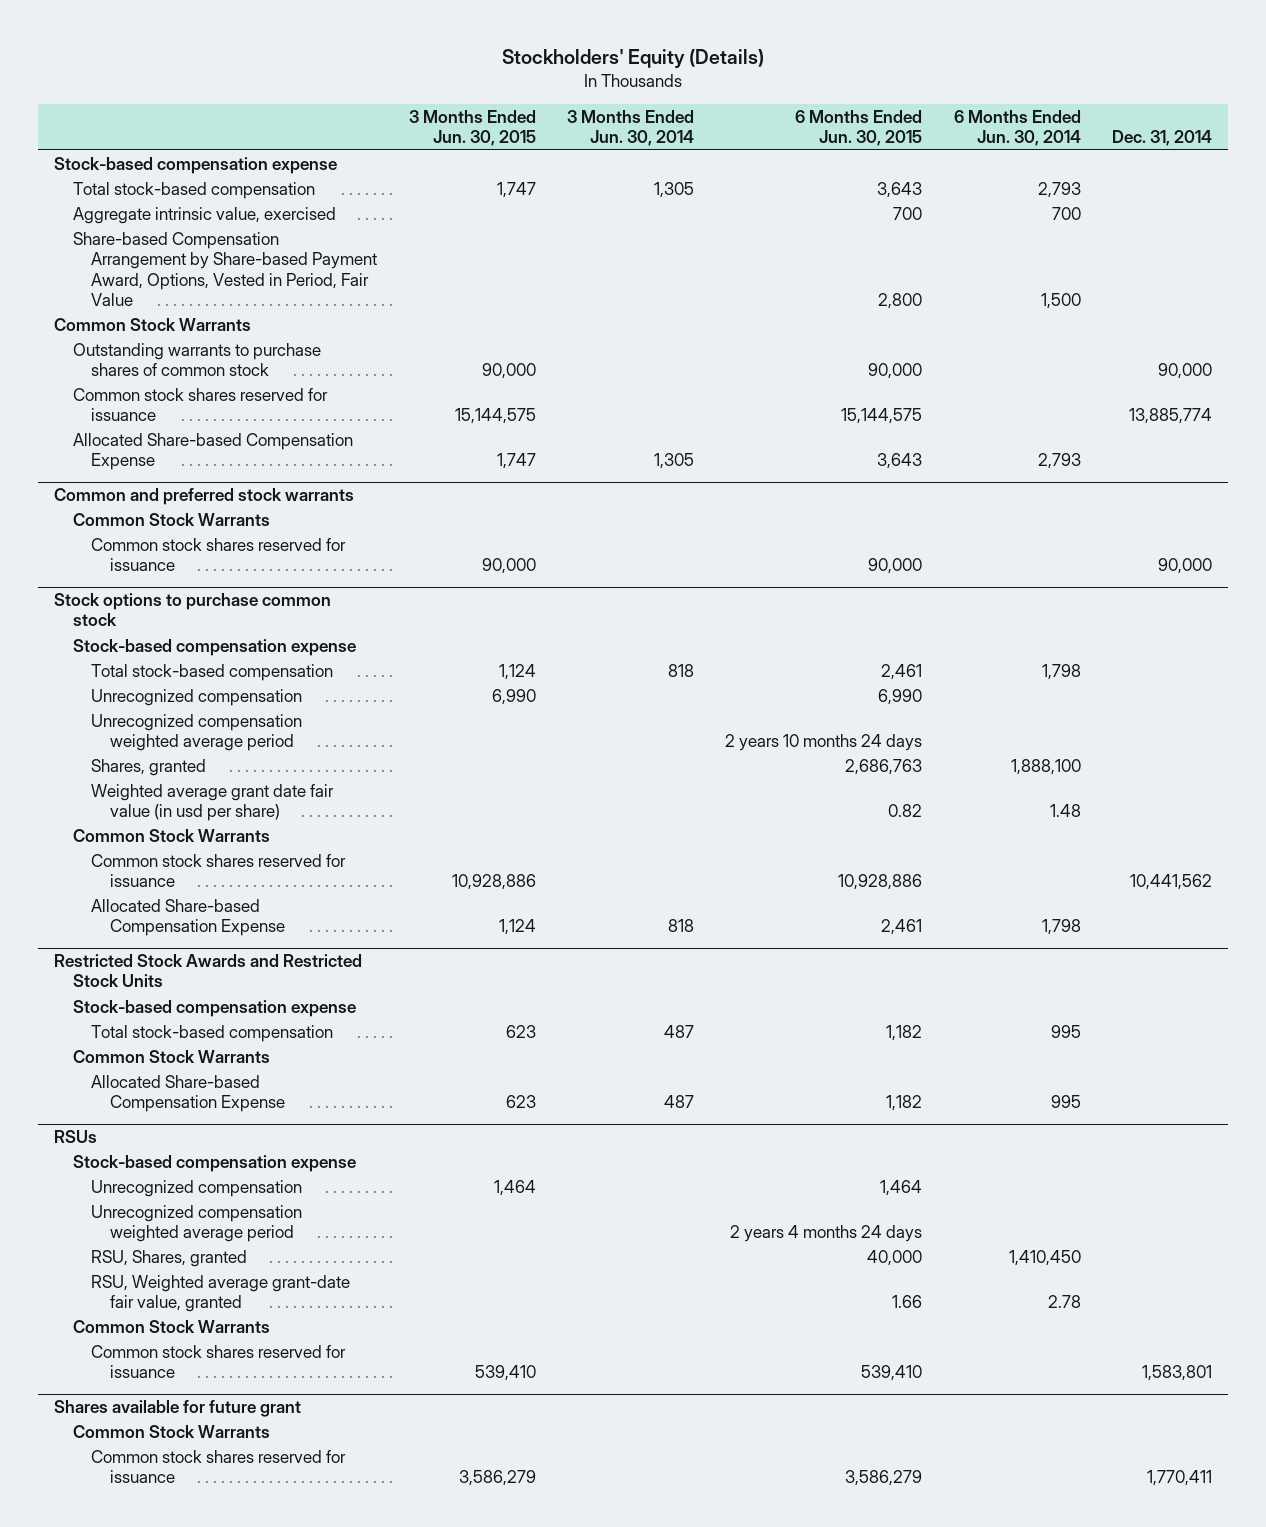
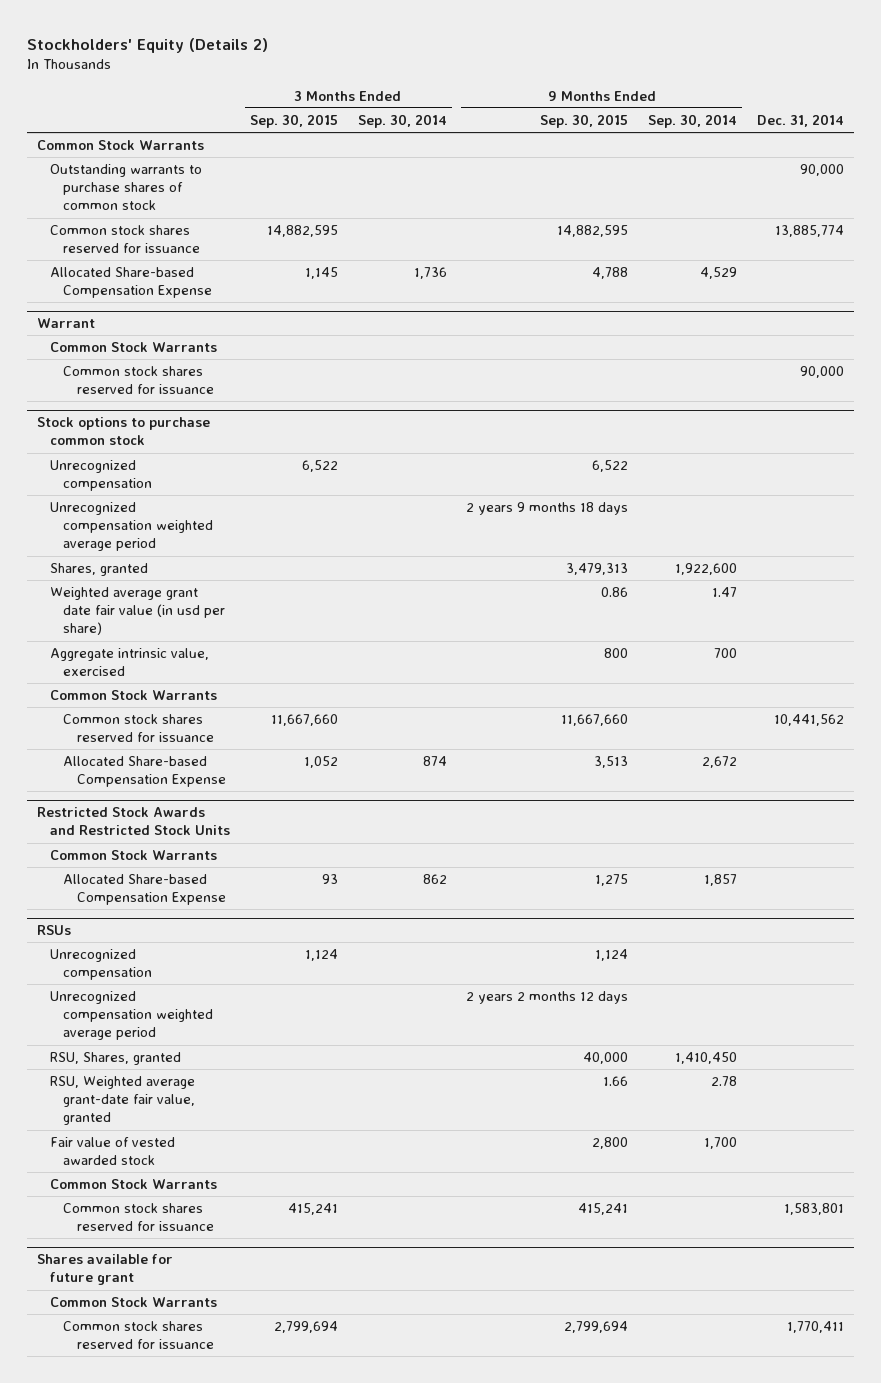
- Stockholders' Equity (Details)
+ Stockholders' Equity (Details 2)
- | 3 Months Ended Jun. 30, 2015 | 3 Months Ended Jun. 30, 2014 | 6 Months Ended Jun. 30, 2015 | 6 Months Ended Jun. 30, 2014 | Dec. 31, 2014
+ | 3 Months Ended Sep. 30, 2015 | 3 Months Ended Sep. 30, 2014 | 9 Months Ended Sep. 30, 2015 | 9 Months Ended Sep. 30, 2014 | Dec. 31, 2014
- Stock-based compensation expense
- Total stock-based compensation | 1,747 | 1,305 | 3,643 | 2,793 |
- Aggregate intrinsic value, exercised | | | 700 | 700 |
- Share-based Compensation Arrangement by Share-based Payment Award, Options, Vested in Period, Fair Value | | | 2,800 | 1,500 |
- Common and preferred stock warrants
+ Warrant
@ Stock options to purchase common stock
- Stock-based compensation expense
- Total stock-based compensation | 1,124 | 818 | 2,461 | 1,798 |
+ Aggregate intrinsic value, exercised | | | 800 | 700 |
@ Restricted Stock Awards and Restricted Stock Units
- Stock-based compensation expense
- Total stock-based compensation | 623 | 487 | 1,182 | 995 |
@ RSUs
- Stock-based compensation expense
+ Fair value of vested awarded stock | | | 2,800 | 1,700 |

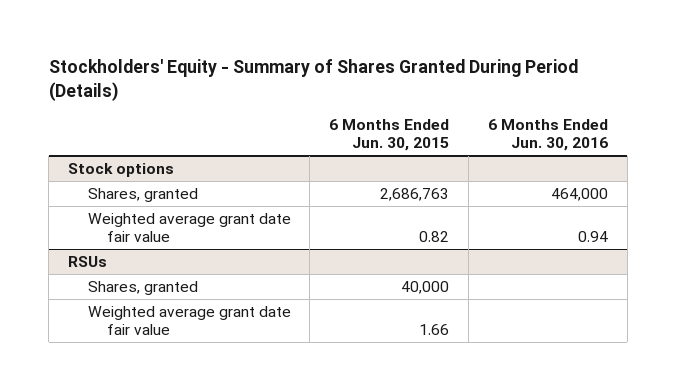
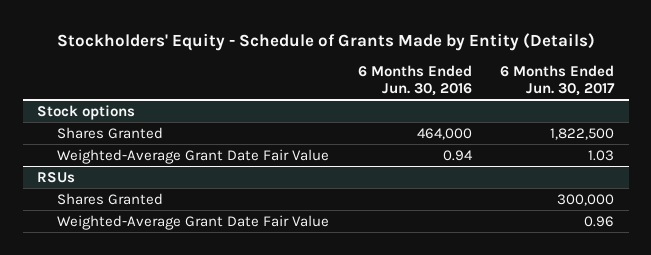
- Stockholders' Equity - Summary of Shares Granted During Period (Details)
+ Stockholders' Equity - Schedule of Grants Made by Entity (Details)
- | 6 Months Ended Jun. 30, 2015 | 6 Months Ended Jun. 30, 2016
+ | 6 Months Ended Jun. 30, 2016 | 6 Months Ended Jun. 30, 2017
@ Stock options
- Shares, granted | 2,686,763 | 464,000
- Weighted average grant date fair value | 0.82 | 0.94
+ Shares Granted | 464,000 | 1,822,500
+ Weighted-Average Grant Date Fair Value | 0.94 | 1.03
@ RSUs
- Shares, granted | 40,000 |
- Weighted average grant date fair value | 1.66 |
+ Shares Granted | | 300,000
+ Weighted-Average Grant Date Fair Value | | 0.96

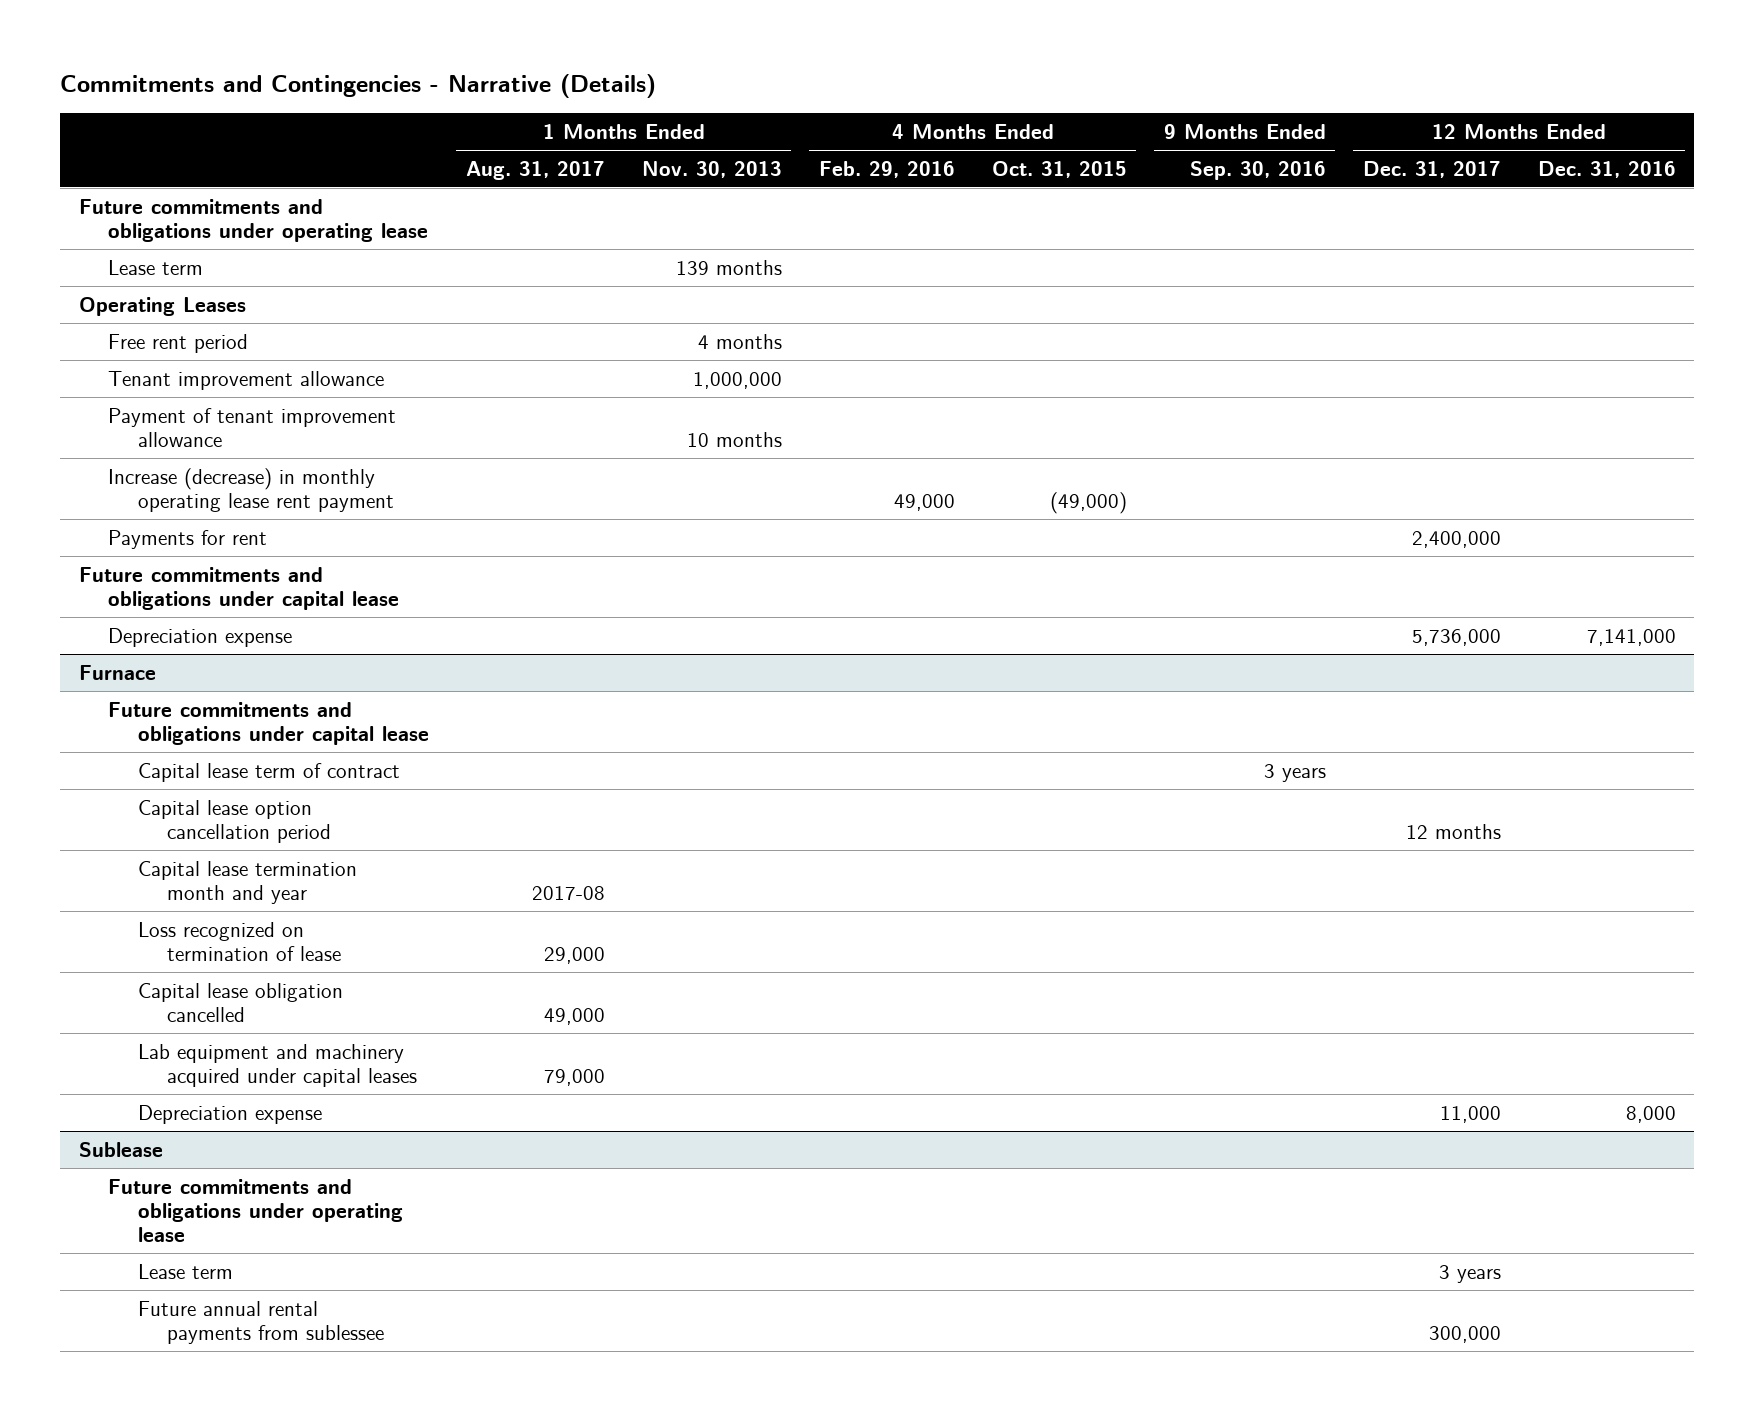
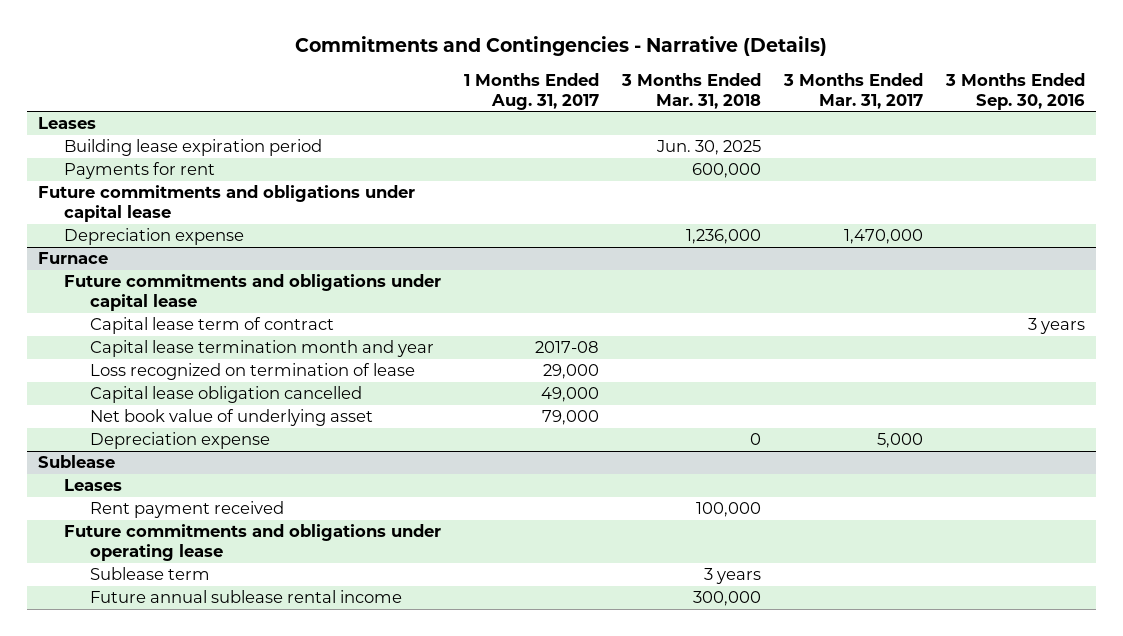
- | 1 Months Ended Aug. 31, 2017 | 1 Months Ended Nov. 30, 2013 | 4 Months Ended Feb. 29, 2016 | 4 Months Ended Oct. 31, 2015 | 9 Months Ended Sep. 30, 2016 | 12 Months Ended Dec. 31, 2017 | 12 Months Ended Dec. 31, 2016
+ | 1 Months Ended Aug. 31, 2017 | 3 Months Ended Mar. 31, 2018 | 3 Months Ended Mar. 31, 2017 | 3 Months Ended Sep. 30, 2016
- Future commitments and obligations under operating lease
- Lease term | | 139 months | | | | |
- Operating Leases
- Free rent period | | 4 months | | | | |
- Tenant improvement allowance | | 1,000,000 | | | | |
- Payment of tenant improvement allowance | | 10 months | | | | |
- Increase (decrease) in monthly operating lease rent payment | | | 49,000 | (49,000) | | |
+ Leases
+ Building lease expiration period | | Jun. 30, 2025 | |
@ Furnace
- Capital lease option cancellation period | | | | | | 12 months |
- Lab equipment and machinery acquired under capital leases | 79,000 | | | | | |
+ Net book value of underlying asset | 79,000 | | |
@ Sublease
+ Leases
+ Rent payment received | | 100,000 | |
- Lease term | | | | | | 3 years |
- Future annual rental payments from sublessee | | | | | | 300,000 |
+ Sublease term | | 3 years | |
+ Future annual sublease rental income | | 300,000 | |

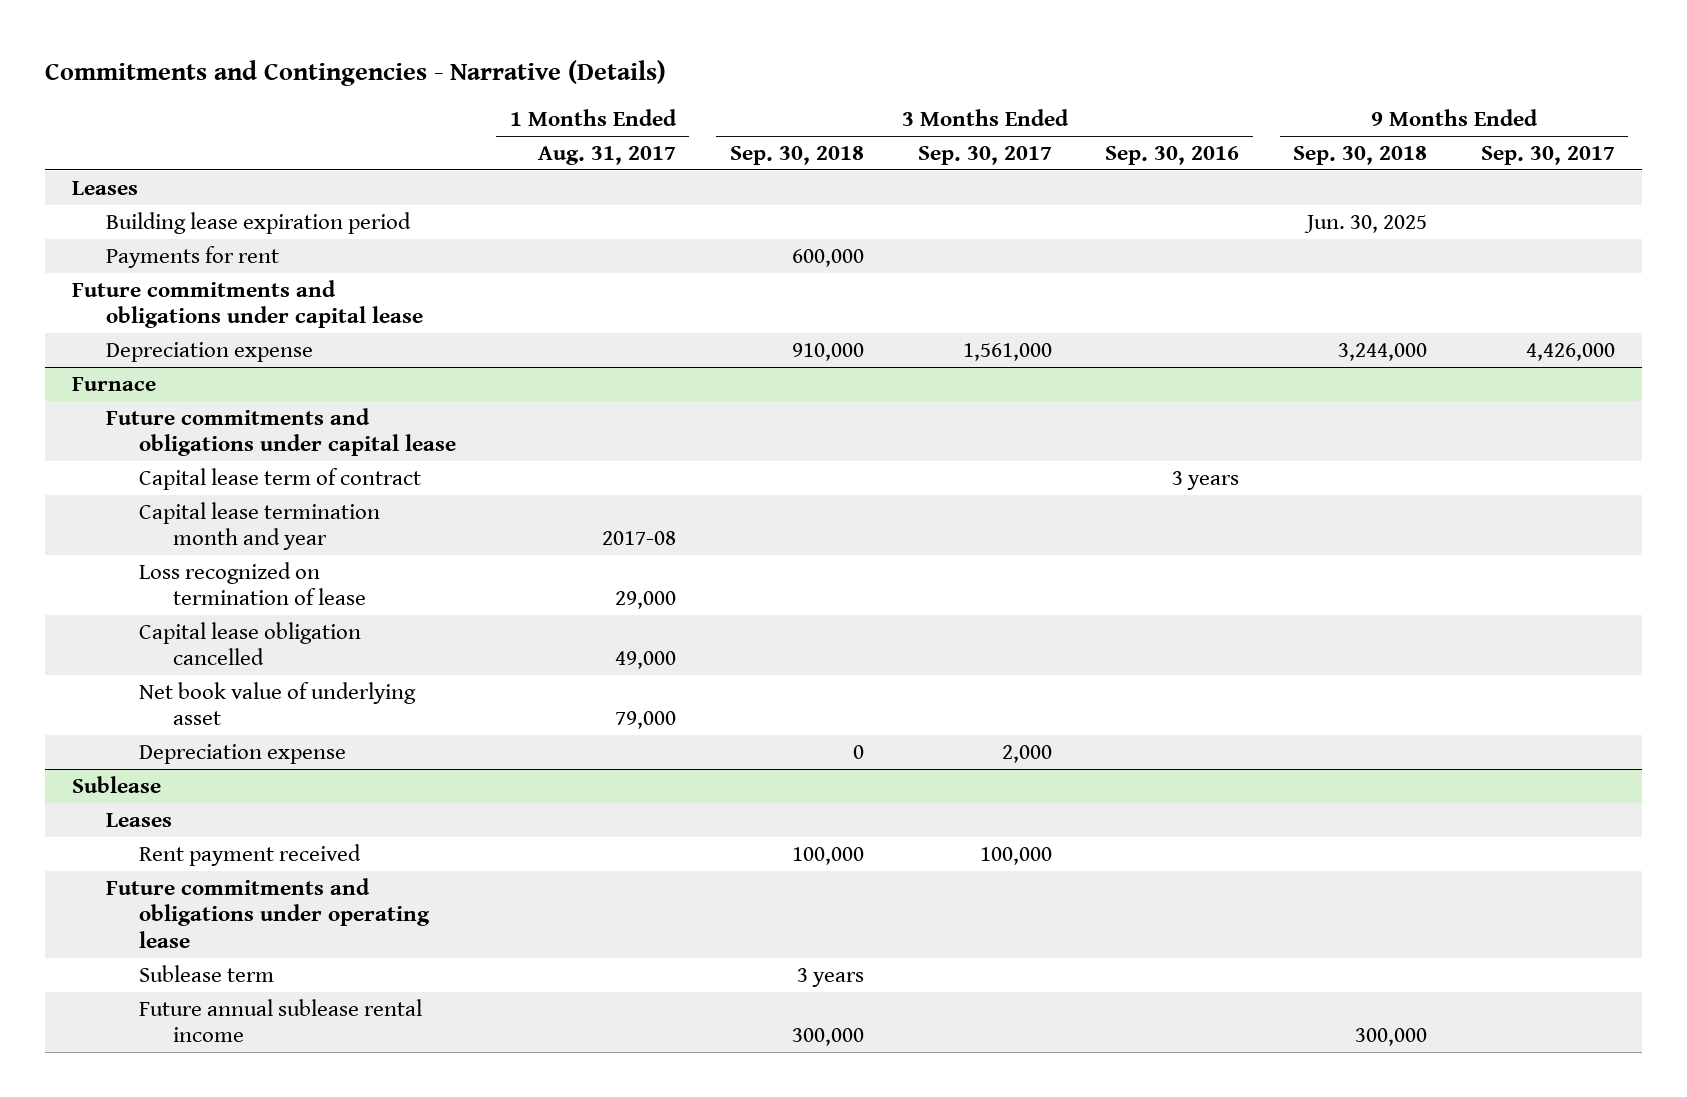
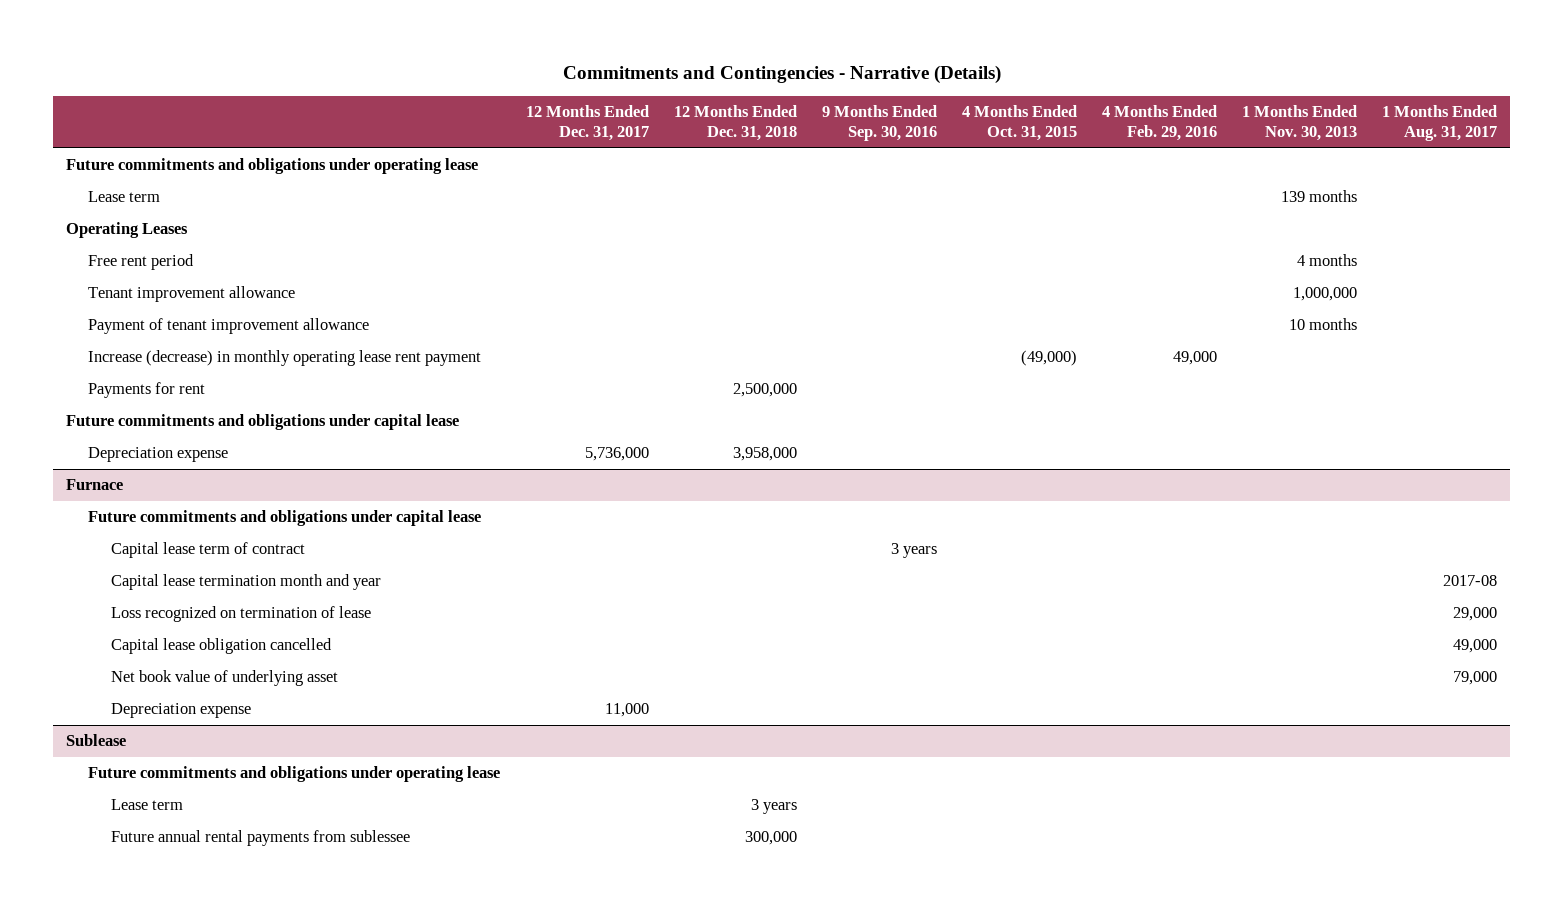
- | 1 Months Ended Aug. 31, 2017 | 3 Months Ended Sep. 30, 2018 | 3 Months Ended Sep. 30, 2017 | 3 Months Ended Sep. 30, 2016 | 9 Months Ended Sep. 30, 2018 | 9 Months Ended Sep. 30, 2017
+ | 12 Months Ended Dec. 31, 2017 | 12 Months Ended Dec. 31, 2018 | 9 Months Ended Sep. 30, 2016 | 4 Months Ended Oct. 31, 2015 | 4 Months Ended Feb. 29, 2016 | 1 Months Ended Nov. 30, 2013 | 1 Months Ended Aug. 31, 2017
- Leases
- Building lease expiration period | | | | | Jun. 30, 2025 |
+ Future commitments and obligations under operating lease
+ Lease term | | | | | | 139 months |
+ Operating Leases
+ Free rent period | | | | | | 4 months |
+ Tenant improvement allowance | | | | | | 1,000,000 |
+ Payment of tenant improvement allowance | | | | | | 10 months |
+ Increase (decrease) in monthly operating lease rent payment | | | | (49,000) | 49,000 | |
@ Sublease
- Leases
- Rent payment received | | 100,000 | 100,000 | | |
- Sublease term | | 3 years | | | |
- Future annual sublease rental income | | 300,000 | | | 300,000 |
+ Lease term | | 3 years | | | | |
+ Future annual rental payments from sublessee | | 300,000 | | | | |

